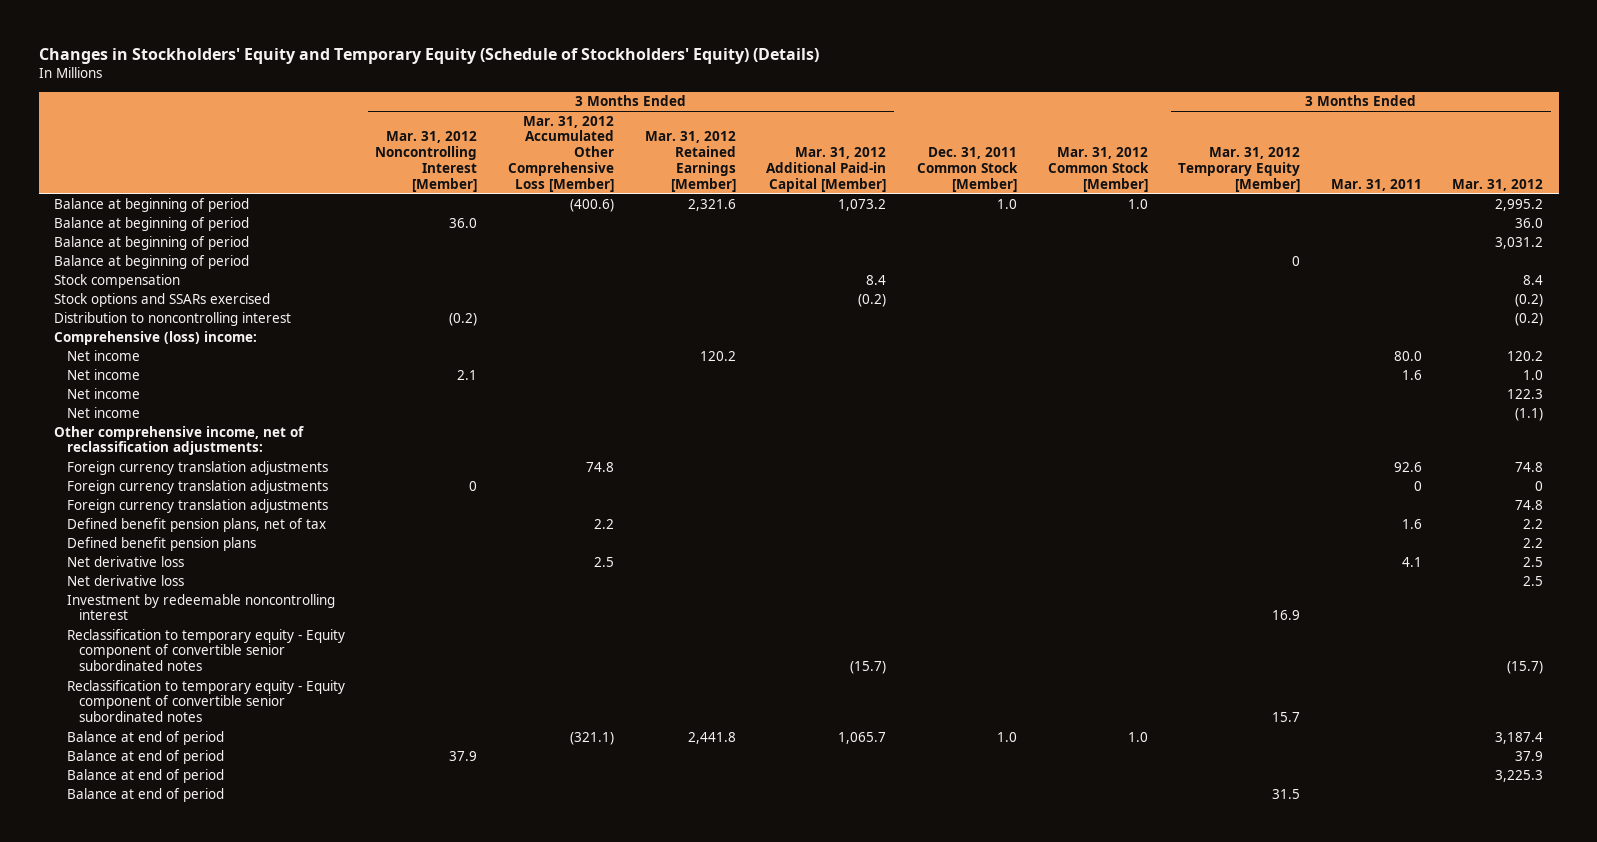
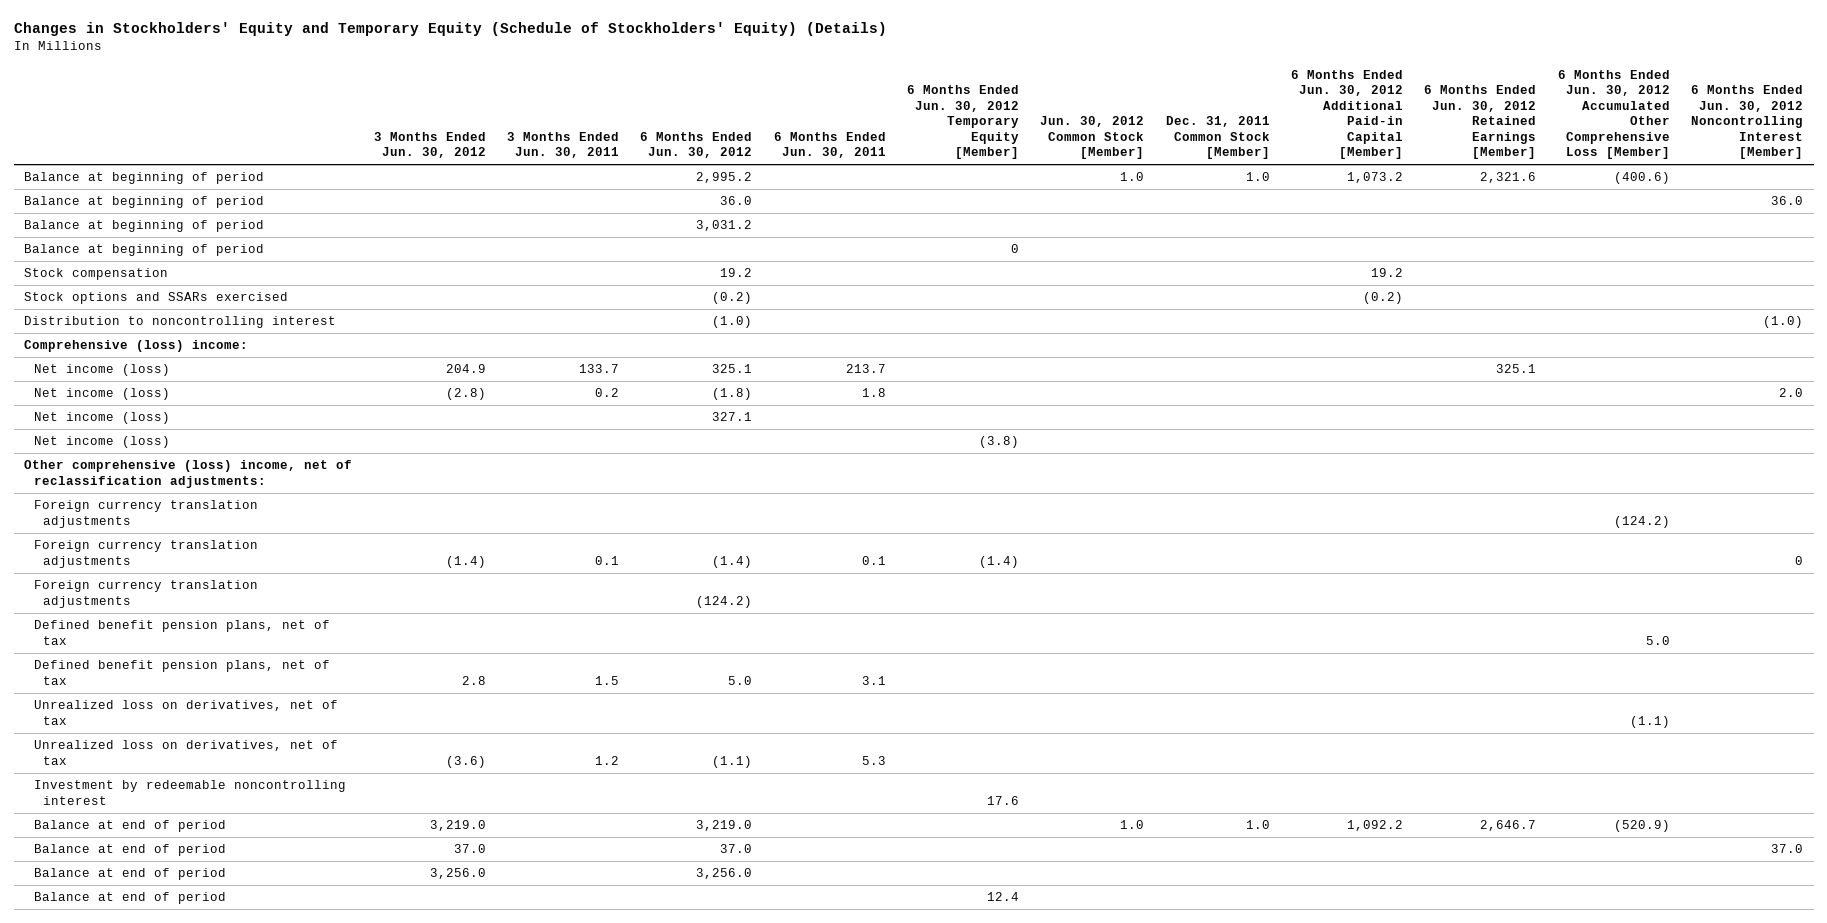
- | 3 Months Ended Mar. 31, 2012 Noncontrolling Interest [Member] | 3 Months Ended Mar. 31, 2012 Accumulated Other Comprehensive Loss [Member] | 3 Months Ended Mar. 31, 2012 Retained Earnings [Member] | 3 Months Ended Mar. 31, 2012 Additional Paid-in Capital [Member] | Dec. 31, 2011 Common Stock [Member] | Mar. 31, 2012 Common Stock [Member] | 3 Months Ended Mar. 31, 2012 Temporary Equity [Member] | 3 Months Ended Mar. 31, 2011 | 3 Months Ended Mar. 31, 2012
+ | 3 Months Ended Jun. 30, 2012 | 3 Months Ended Jun. 30, 2011 | 6 Months Ended Jun. 30, 2012 | 6 Months Ended Jun. 30, 2011 | 6 Months Ended Jun. 30, 2012 Temporary Equity [Member] | Jun. 30, 2012 Common Stock [Member] | Dec. 31, 2011 Common Stock [Member] | 6 Months Ended Jun. 30, 2012 Additional Paid-in Capital [Member] | 6 Months Ended Jun. 30, 2012 Retained Earnings [Member] | 6 Months Ended Jun. 30, 2012 Accumulated Other Comprehensive Loss [Member] | 6 Months Ended Jun. 30, 2012 Noncontrolling Interest [Member]
- Net income | | | 120.2 | | | | | 80.0 | 120.2
- Net income | 2.1 | | | | | | | 1.6 | 1.0
- Net income | | | | | | | | | 122.3
- Net income | | | | | | | | | (1.1)
- Other comprehensive income, net of reclassification adjustments:
+ Net income (loss) | 204.9 | 133.7 | 325.1 | 213.7 | | | | | 325.1 | |
+ Net income (loss) | (2.8) | 0.2 | (1.8) | 1.8 | | | | | | | 2.0
+ Net income (loss) | | | 327.1 | | | | | | | |
+ Net income (loss) | | | | | (3.8) | | | | | |
+ Other comprehensive (loss) income, net of reclassification adjustments:
- Defined benefit pension plans | | | | | | | | | 2.2
- Net derivative loss | | 2.5 | | | | | | 4.1 | 2.5
- Net derivative loss | | | | | | | | | 2.5
+ Defined benefit pension plans, net of tax | 2.8 | 1.5 | 5.0 | 3.1 | | | | | | |
+ Unrealized loss on derivatives, net of tax | | | | | | | | | | (1.1) |
+ Unrealized loss on derivatives, net of tax | (3.6) | 1.2 | (1.1) | 5.3 | | | | | | |
- Reclassification to temporary equity - Equity component of convertible senior subordinated notes | | | | (15.7) | | | | | (15.7)
- Reclassification to temporary equity - Equity component of convertible senior subordinated notes | | | | | | | 15.7 | |

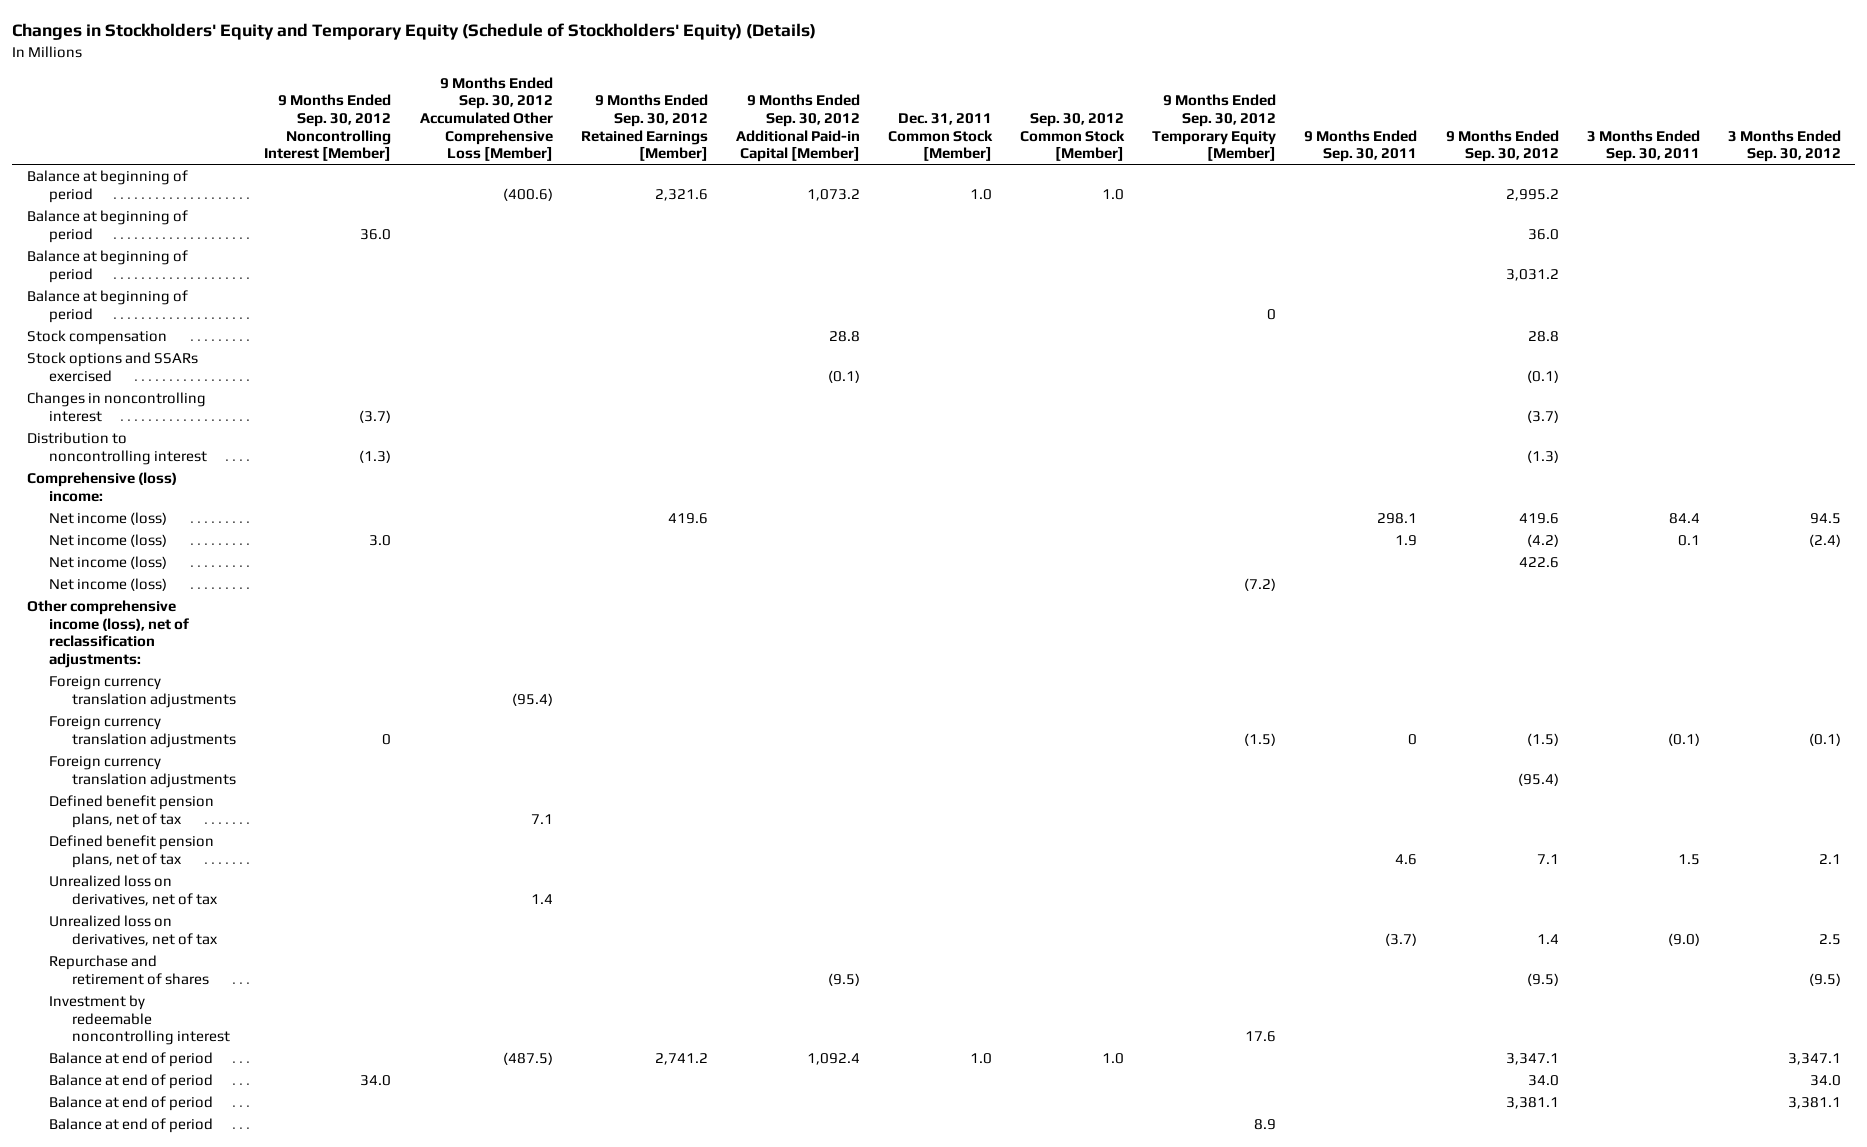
- | 3 Months Ended Jun. 30, 2012 | 3 Months Ended Jun. 30, 2011 | 6 Months Ended Jun. 30, 2012 | 6 Months Ended Jun. 30, 2011 | 6 Months Ended Jun. 30, 2012 Temporary Equity [Member] | Jun. 30, 2012 Common Stock [Member] | Dec. 31, 2011 Common Stock [Member] | 6 Months Ended Jun. 30, 2012 Additional Paid-in Capital [Member] | 6 Months Ended Jun. 30, 2012 Retained Earnings [Member] | 6 Months Ended Jun. 30, 2012 Accumulated Other Comprehensive Loss [Member] | 6 Months Ended Jun. 30, 2012 Noncontrolling Interest [Member]
+ | 9 Months Ended Sep. 30, 2012 Noncontrolling Interest [Member] | 9 Months Ended Sep. 30, 2012 Accumulated Other Comprehensive Loss [Member] | 9 Months Ended Sep. 30, 2012 Retained Earnings [Member] | 9 Months Ended Sep. 30, 2012 Additional Paid-in Capital [Member] | Dec. 31, 2011 Common Stock [Member] | Sep. 30, 2012 Common Stock [Member] | 9 Months Ended Sep. 30, 2012 Temporary Equity [Member] | 9 Months Ended Sep. 30, 2011 | 9 Months Ended Sep. 30, 2012 | 3 Months Ended Sep. 30, 2011 | 3 Months Ended Sep. 30, 2012
+ Changes in noncontrolling interest | (3.7) | | | | | | | | (3.7) | |
- Other comprehensive (loss) income, net of reclassification adjustments:
+ Other comprehensive income (loss), net of reclassification adjustments:
+ Repurchase and retirement of shares | | | | (9.5) | | | | | (9.5) | | (9.5)

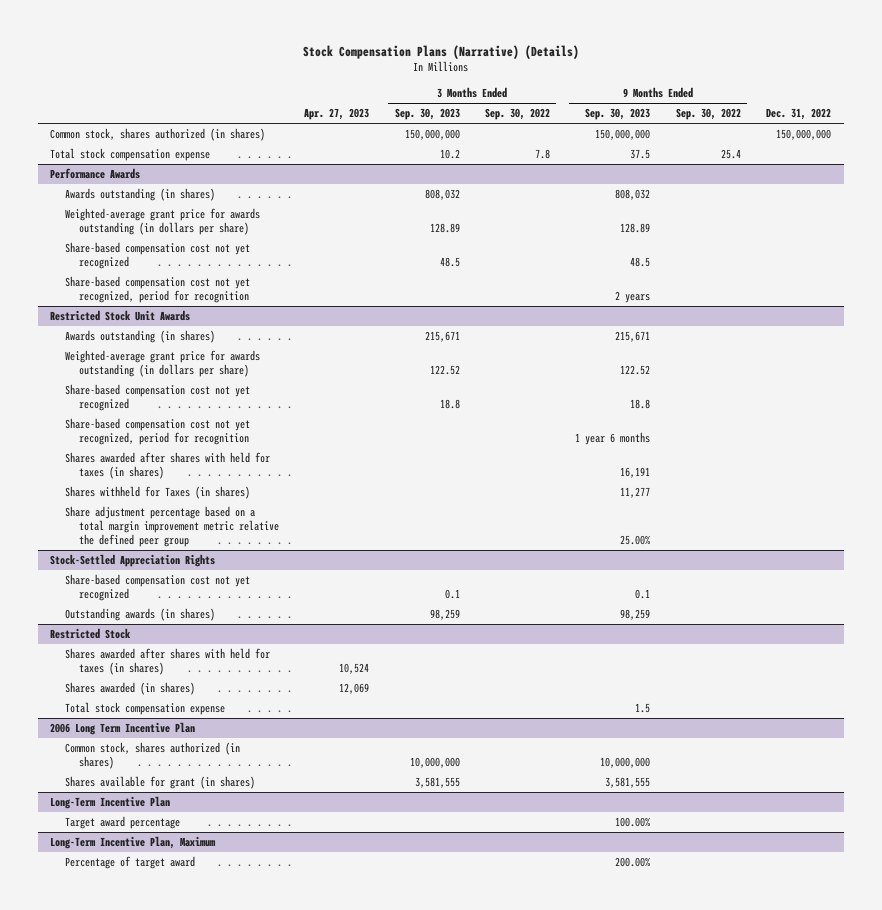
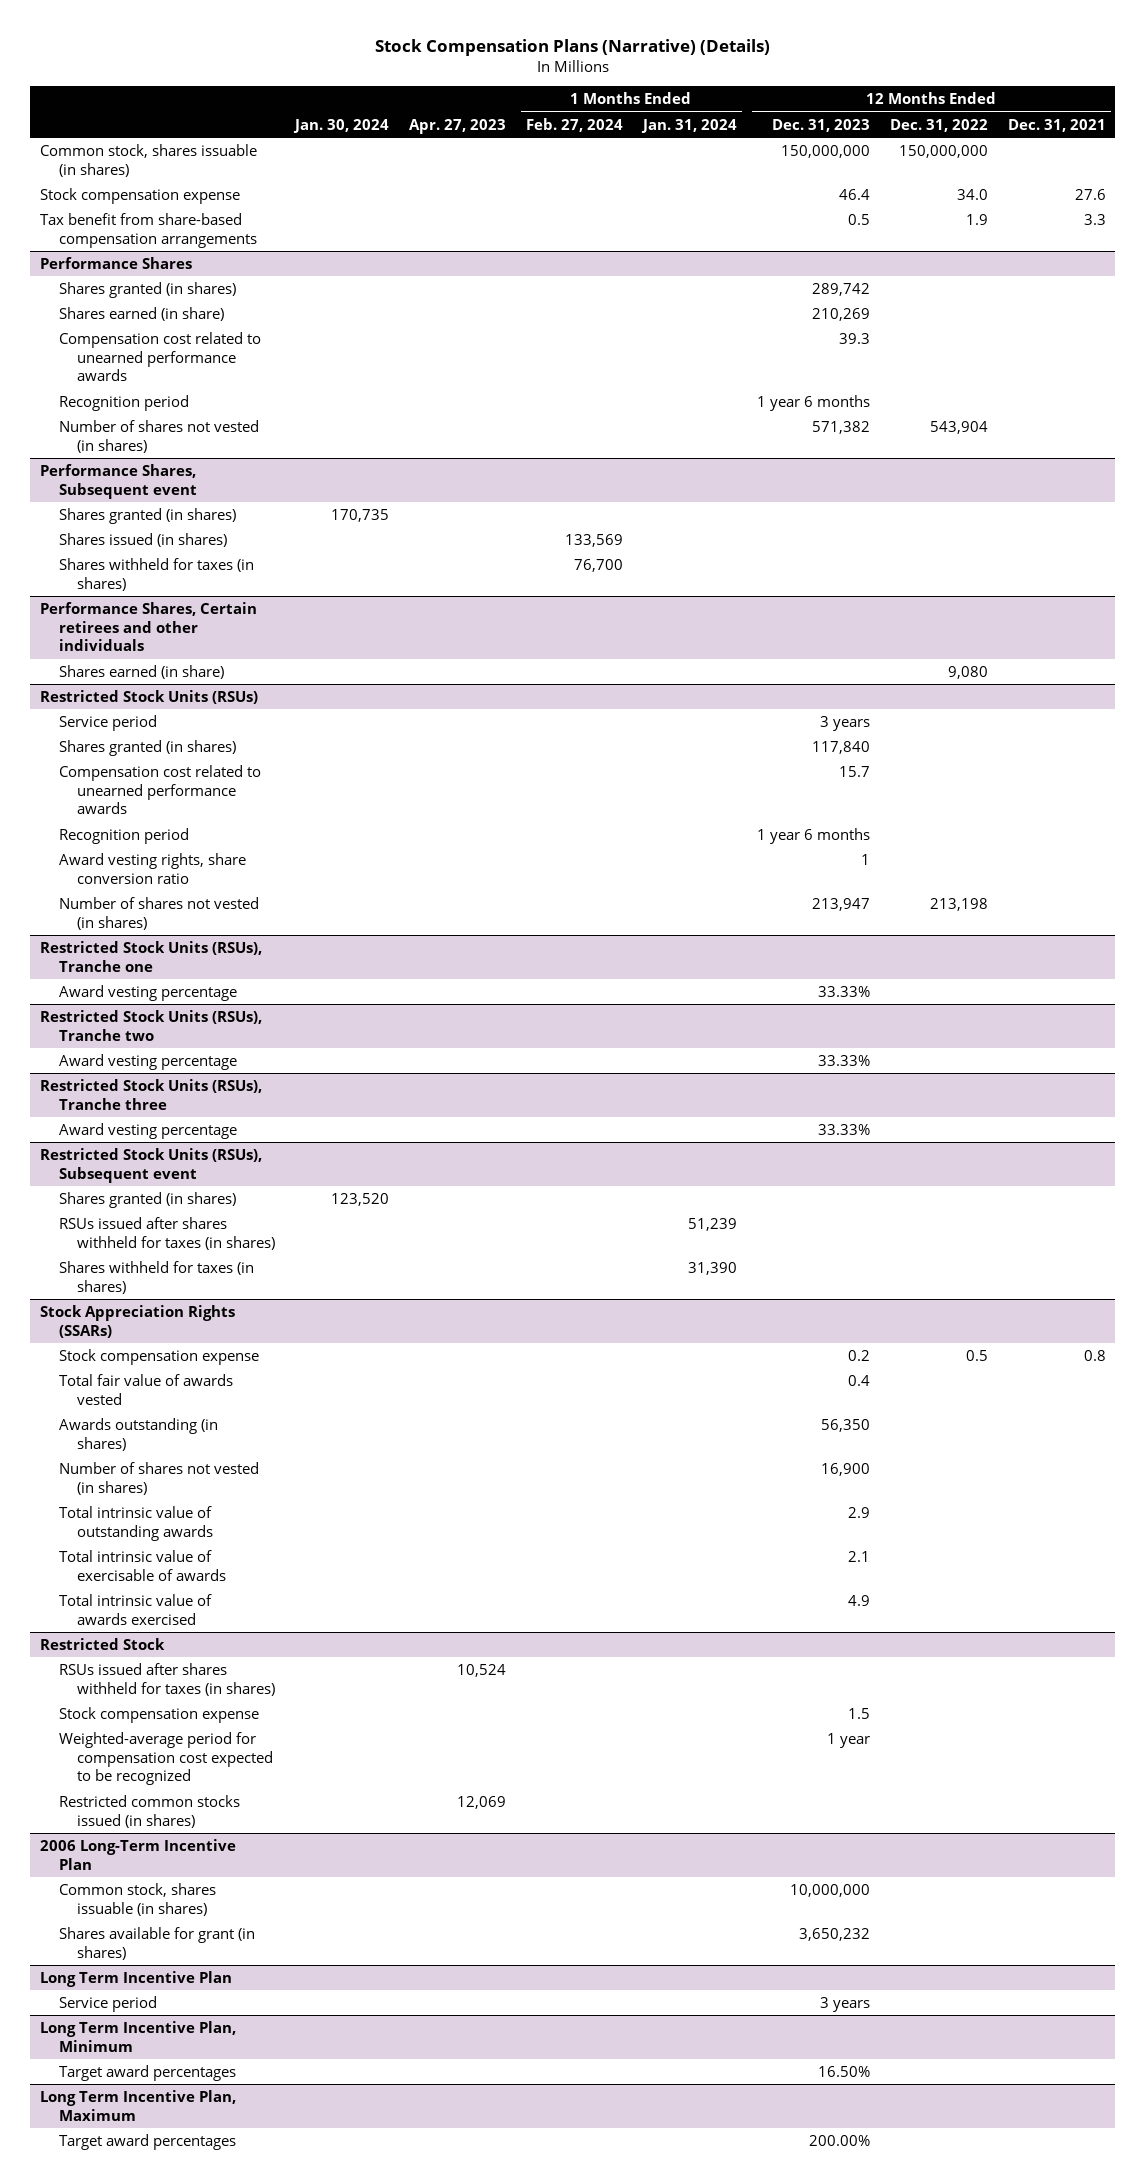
- | Apr. 27, 2023 | 3 Months Ended Sep. 30, 2023 | 3 Months Ended Sep. 30, 2022 | 9 Months Ended Sep. 30, 2023 | 9 Months Ended Sep. 30, 2022 | Dec. 31, 2022
+ | Jan. 30, 2024 | Apr. 27, 2023 | 1 Months Ended Feb. 27, 2024 | 1 Months Ended Jan. 31, 2024 | 12 Months Ended Dec. 31, 2023 | 12 Months Ended Dec. 31, 2022 | 12 Months Ended Dec. 31, 2021
- Common stock, shares authorized (in shares) | | 150,000,000 | | 150,000,000 | | 150,000,000
- Total stock compensation expense | | 10.2 | 7.8 | 37.5 | 25.4 |
- Performance Awards
- Awards outstanding (in shares) | | 808,032 | | 808,032 | |
- Weighted-average grant price for awards outstanding (in dollars per share) | | 128.89 | | 128.89 | |
- Share-based compensation cost not yet recognized | | 48.5 | | 48.5 | |
- Share-based compensation cost not yet recognized, period for recognition | | | | 2 years | |
- Restricted Stock Unit Awards
- Awards outstanding (in shares) | | 215,671 | | 215,671 | |
- Weighted-average grant price for awards outstanding (in dollars per share) | | 122.52 | | 122.52 | |
- Share-based compensation cost not yet recognized | | 18.8 | | 18.8 | |
- Share-based compensation cost not yet recognized, period for recognition | | | | 1 year 6 months | |
- Shares awarded after shares with held for taxes (in shares) | | | | 16,191 | |
- Shares withheld for Taxes (in shares) | | | | 11,277 | |
- Share adjustment percentage based on a total margin improvement metric relative the defined peer group | | | | 25.00% | |
- Stock-Settled Appreciation Rights
- Share-based compensation cost not yet recognized | | 0.1 | | 0.1 | |
- Outstanding awards (in shares) | | 98,259 | | 98,259 | |
+ Common stock, shares issuable (in shares) | | | | | 150,000,000 | 150,000,000 |
+ Stock compensation expense | | | | | 46.4 | 34.0 | 27.6
+ Tax benefit from share-based compensation arrangements | | | | | 0.5 | 1.9 | 3.3
+ Performance Shares
+ Shares granted (in shares) | | | | | 289,742 | |
+ Shares earned (in share) | | | | | 210,269 | |
+ Compensation cost related to unearned performance awards | | | | | 39.3 | |
+ Recognition period | | | | | 1 year 6 months | |
+ Number of shares not vested (in shares) | | | | | 571,382 | 543,904 |
+ Performance Shares, Subsequent event
+ Shares granted (in shares) | 170,735 | | | | | |
+ Shares issued (in shares) | | | 133,569 | | | |
+ Shares withheld for taxes (in shares) | | | 76,700 | | | |
+ Performance Shares, Certain retirees and other individuals
+ Shares earned (in share) | | | | | | 9,080 |
+ Restricted Stock Units (RSUs)
+ Service period | | | | | 3 years | |
+ Shares granted (in shares) | | | | | 117,840 | |
+ Compensation cost related to unearned performance awards | | | | | 15.7 | |
+ Recognition period | | | | | 1 year 6 months | |
+ Award vesting rights, share conversion ratio | | | | | 1 | |
+ Number of shares not vested (in shares) | | | | | 213,947 | 213,198 |
+ Restricted Stock Units (RSUs), Tranche one
+ Award vesting percentage | | | | | 33.33% | |
+ Restricted Stock Units (RSUs), Tranche two
+ Award vesting percentage | | | | | 33.33% | |
+ Restricted Stock Units (RSUs), Tranche three
+ Award vesting percentage | | | | | 33.33% | |
+ Restricted Stock Units (RSUs), Subsequent event
+ Shares granted (in shares) | 123,520 | | | | | |
+ RSUs issued after shares withheld for taxes (in shares) | | | | 51,239 | | |
+ Shares withheld for taxes (in shares) | | | | 31,390 | | |
+ Stock Appreciation Rights (SSARs)
+ Stock compensation expense | | | | | 0.2 | 0.5 | 0.8
+ Total fair value of awards vested | | | | | 0.4 | |
+ Awards outstanding (in shares) | | | | | 56,350 | |
+ Number of shares not vested (in shares) | | | | | 16,900 | |
+ Total intrinsic value of outstanding awards | | | | | 2.9 | |
+ Total intrinsic value of exercisable of awards | | | | | 2.1 | |
+ Total intrinsic value of awards exercised | | | | | 4.9 | |
@ Restricted Stock
- Shares awarded after shares with held for taxes (in shares) | 10,524 | | | | |
- Shares awarded (in shares) | 12,069 | | | | |
- Total stock compensation expense | | | | 1.5 | |
- 2006 Long Term Incentive Plan
- Common stock, shares authorized (in shares) | | 10,000,000 | | 10,000,000 | |
@ Restricted Stock
+ RSUs issued after shares withheld for taxes (in shares) | | 10,524 | | | | |
+ Stock compensation expense | | | | | 1.5 | |
+ Weighted-average period for compensation cost expected to be recognized | | | | | 1 year | |
+ Restricted common stocks issued (in shares) | | 12,069 | | | | |
+ 2006 Long-Term Incentive Plan
+ Common stock, shares issuable (in shares) | | | | | 10,000,000 | |
- Long-Term Incentive Plan
- Target award percentage | | | | 100.00% | |
- Long-Term Incentive Plan, Maximum
- Percentage of target award | | | | 200.00% | |
+ Long Term Incentive Plan
+ Service period | | | | | 3 years | |
+ Long Term Incentive Plan, Minimum
+ Target award percentages | | | | | 16.50% | |
+ Long Term Incentive Plan, Maximum
+ Target award percentages | | | | | 200.00% | |

